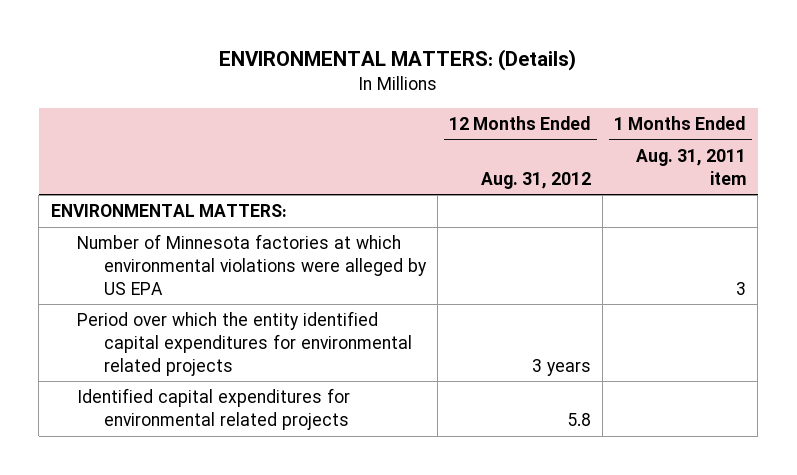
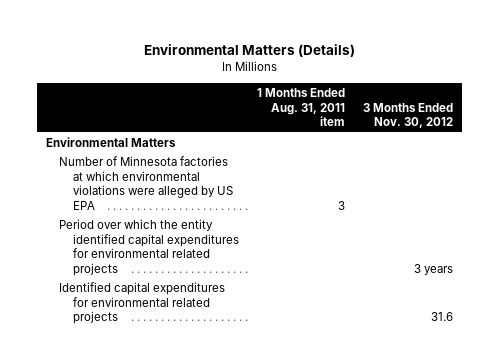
- ENVIRONMENTAL MATTERS: (Details)
+ Environmental Matters (Details)
- | 12 Months Ended Aug. 31, 2012 | 1 Months Ended Aug. 31, 2011 item
+ | 1 Months Ended Aug. 31, 2011 item | 3 Months Ended Nov. 30, 2012
- ENVIRONMENTAL MATTERS:
+ Environmental Matters

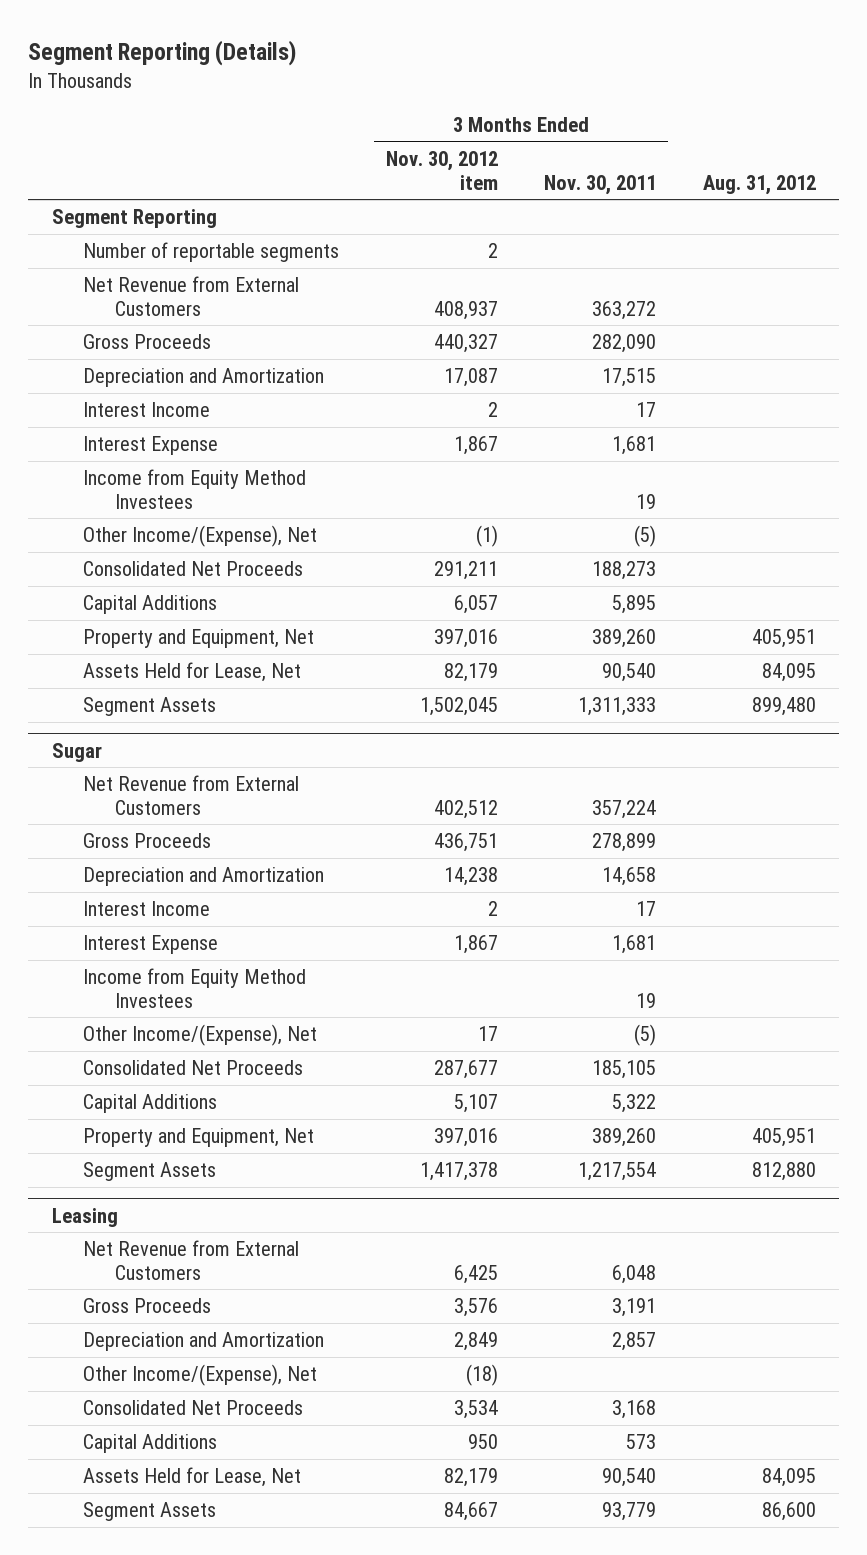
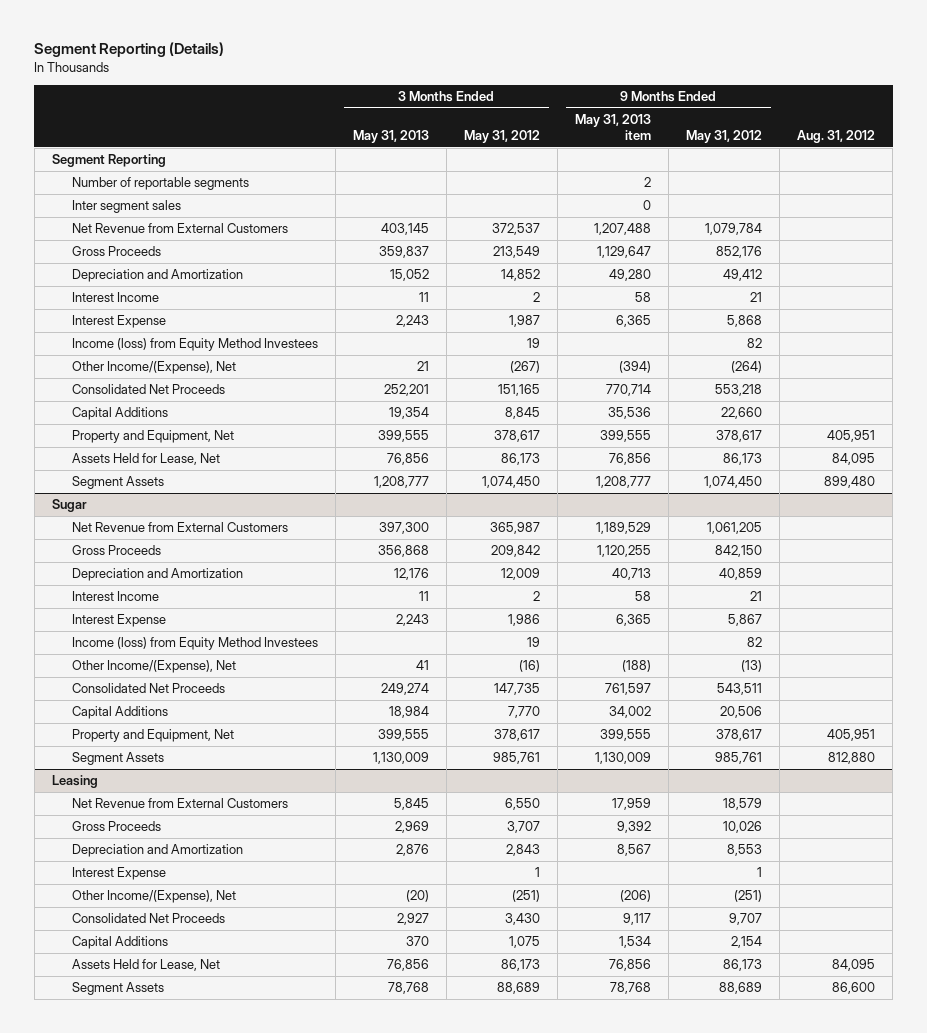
- | 3 Months Ended Nov. 30, 2012 item | 3 Months Ended Nov. 30, 2011 | Aug. 31, 2012
+ | 3 Months Ended May 31, 2013 | 3 Months Ended May 31, 2012 | 9 Months Ended May 31, 2013 item | 9 Months Ended May 31, 2012 | Aug. 31, 2012
+ Inter segment sales | | | 0 | |
- Income from Equity Method Investees | | 19 |
+ Income (loss) from Equity Method Investees | | 19 | | 82 |
@ Sugar
- Income from Equity Method Investees | | 19 |
+ Income (loss) from Equity Method Investees | | 19 | | 82 |
@ Leasing
+ Interest Expense | | 1 | | 1 |

